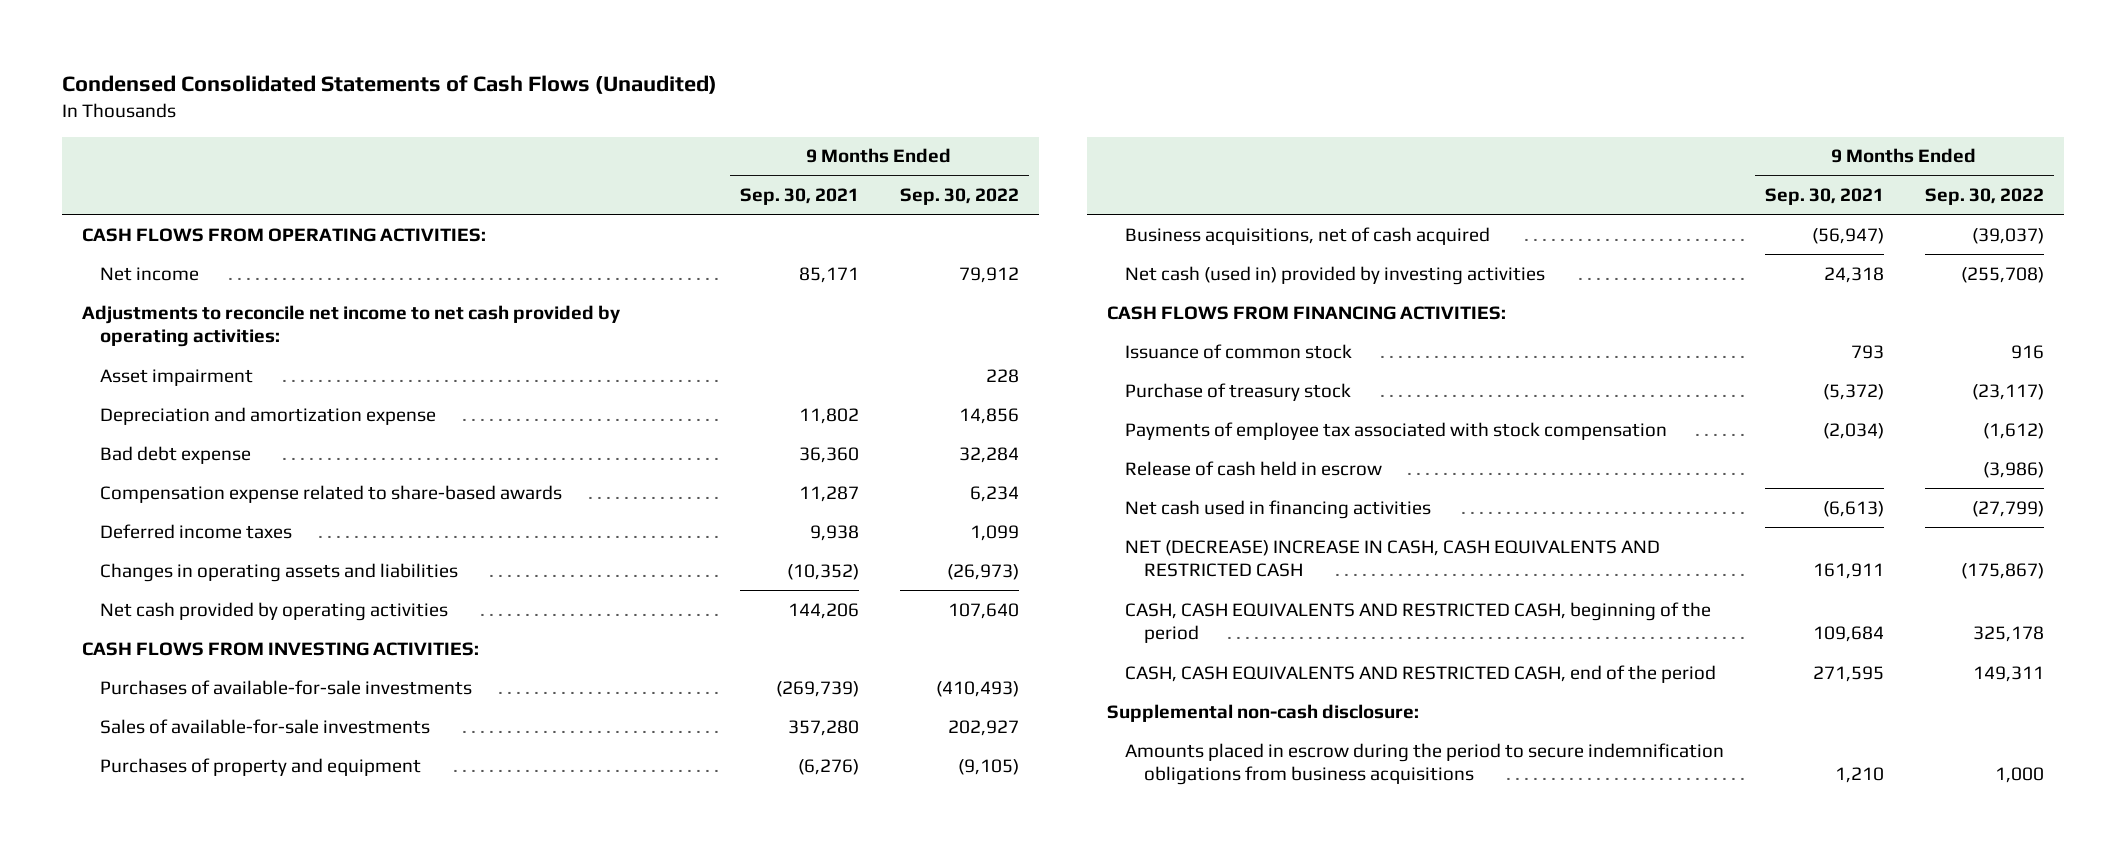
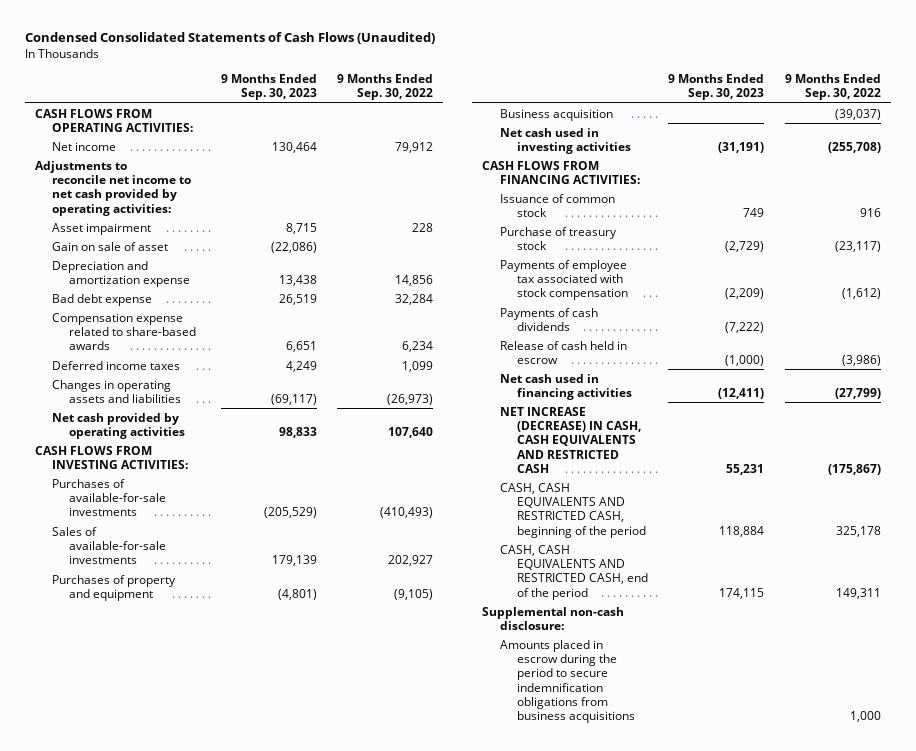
- | 9 Months Ended Sep. 30, 2021 | 9 Months Ended Sep. 30, 2022
+ | 9 Months Ended Sep. 30, 2023 | 9 Months Ended Sep. 30, 2022
+ Gain on sale of asset | (22,086) |
- Business acquisitions, net of cash acquired | (56,947) | (39,037)
- Net cash (used in) provided by investing activities | 24,318 | (255,708)
+ Business acquisition | | (39,037)
+ Net cash used in investing activities | (31,191) | (255,708)
+ Payments of cash dividends | (7,222) |
- NET (DECREASE) INCREASE IN CASH, CASH EQUIVALENTS AND RESTRICTED CASH | 161,911 | (175,867)
+ NET INCREASE (DECREASE) IN CASH, CASH EQUIVALENTS AND RESTRICTED CASH | 55,231 | (175,867)

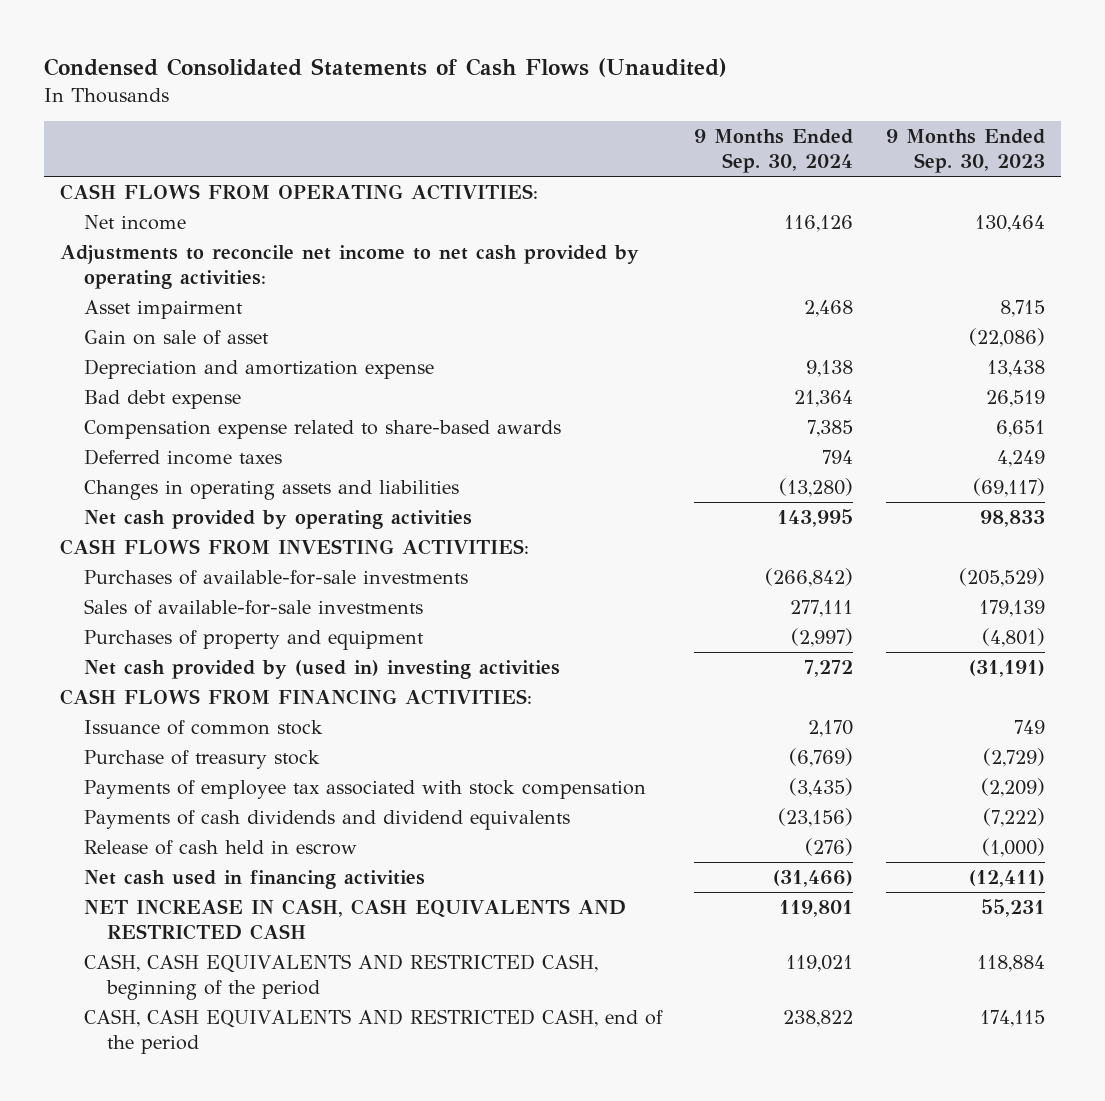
- | 9 Months Ended Sep. 30, 2023 | 9 Months Ended Sep. 30, 2022
+ | 9 Months Ended Sep. 30, 2024 | 9 Months Ended Sep. 30, 2023
- Business acquisition | | (39,037)
- Net cash used in investing activities | (31,191) | (255,708)
+ Net cash provided by (used in) investing activities | 7,272 | (31,191)
- Payments of cash dividends | (7,222) |
+ Payments of cash dividends and dividend equivalents | (23,156) | (7,222)
- NET INCREASE (DECREASE) IN CASH, CASH EQUIVALENTS AND RESTRICTED CASH | 55,231 | (175,867)
+ NET INCREASE IN CASH, CASH EQUIVALENTS AND RESTRICTED CASH | 119,801 | 55,231
- Supplemental non-cash disclosure:
- Amounts placed in escrow during the period to secure indemnification obligations from business acquisitions | | 1,000

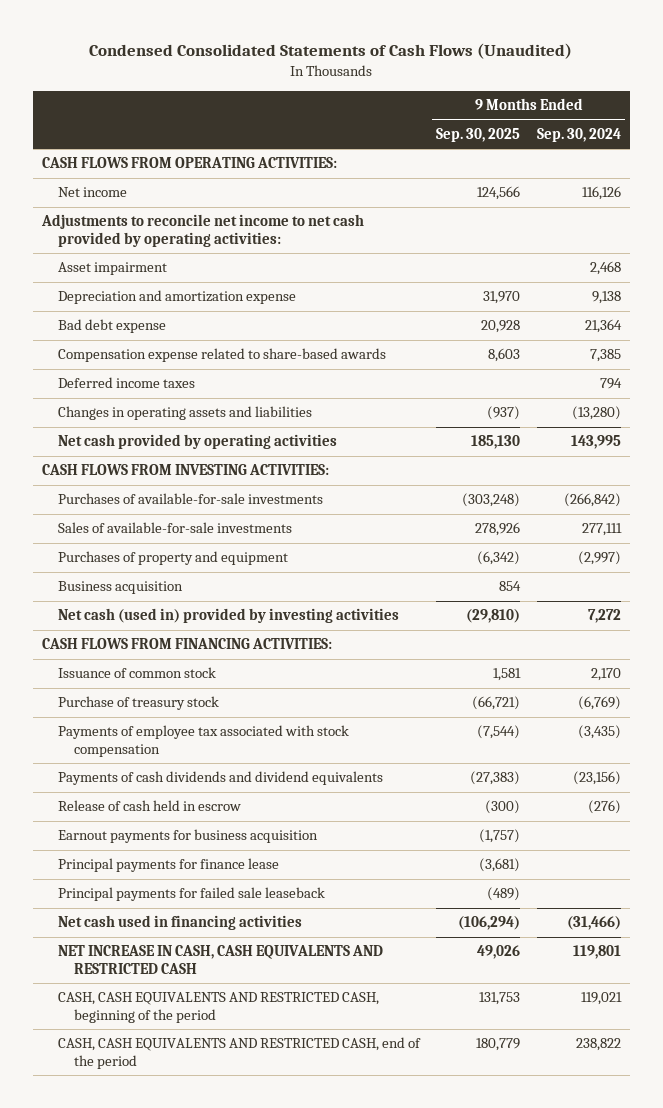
- | 9 Months Ended Sep. 30, 2024 | 9 Months Ended Sep. 30, 2023
+ | 9 Months Ended Sep. 30, 2025 | 9 Months Ended Sep. 30, 2024
- Gain on sale of asset | | (22,086)
- Net cash provided by (used in) investing activities | 7,272 | (31,191)
+ Business acquisition | 854 |
+ Net cash (used in) provided by investing activities | (29,810) | 7,272
+ Earnout payments for business acquisition | (1,757) |
+ Principal payments for finance lease | (3,681) |
+ Principal payments for failed sale leaseback | (489) |

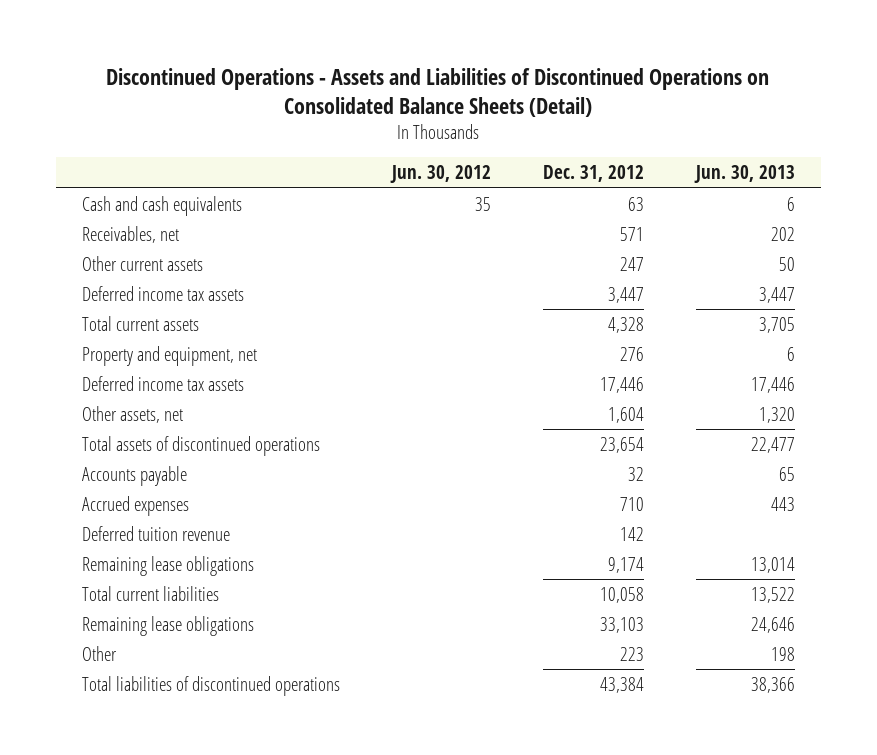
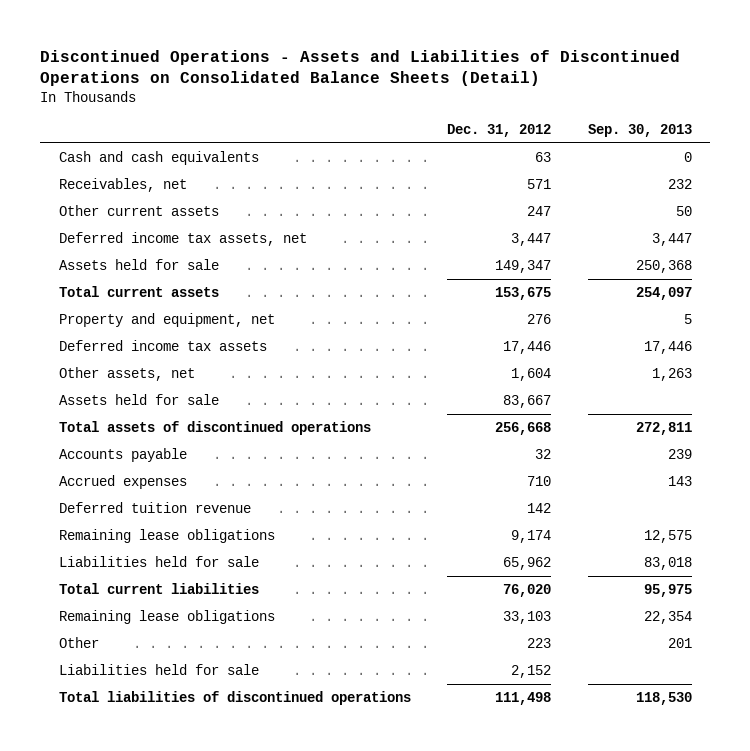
- | Jun. 30, 2012 | Dec. 31, 2012 | Jun. 30, 2013
+ | Dec. 31, 2012 | Sep. 30, 2013
- Deferred income tax assets | | 3,447 | 3,447
- Total current assets | | 4,328 | 3,705
+ Deferred income tax assets, net | 3,447 | 3,447
+ Assets held for sale | 149,347 | 250,368
+ Total current assets | 153,675 | 254,097
- Total assets of discontinued operations | | 23,654 | 22,477
+ Assets held for sale | 83,667 |
+ Total assets of discontinued operations | 256,668 | 272,811
- Total current liabilities | | 10,058 | 13,522
+ Liabilities held for sale | 65,962 | 83,018
+ Total current liabilities | 76,020 | 95,975
- Total liabilities of discontinued operations | | 43,384 | 38,366
+ Liabilities held for sale | 2,152 |
+ Total liabilities of discontinued operations | 111,498 | 118,530

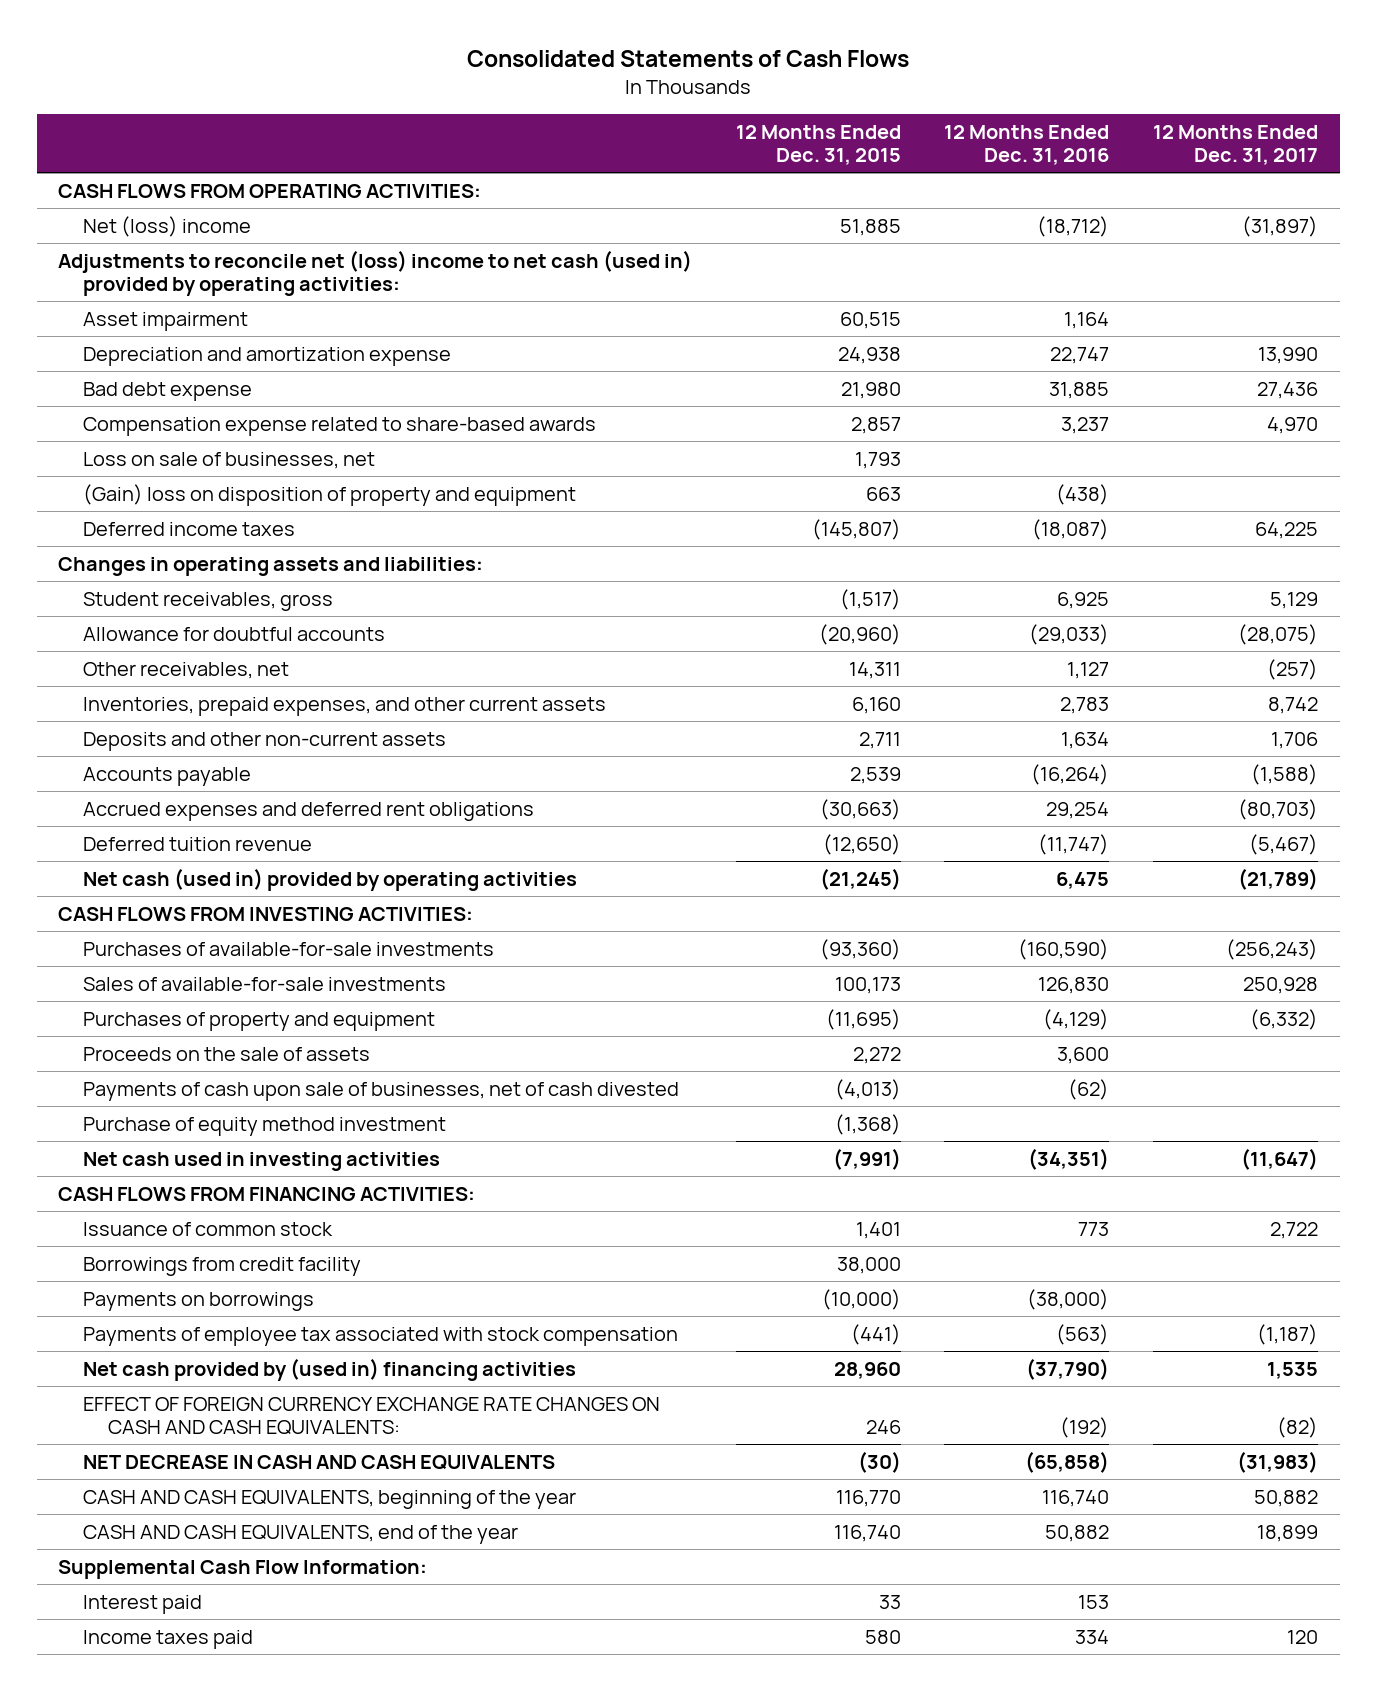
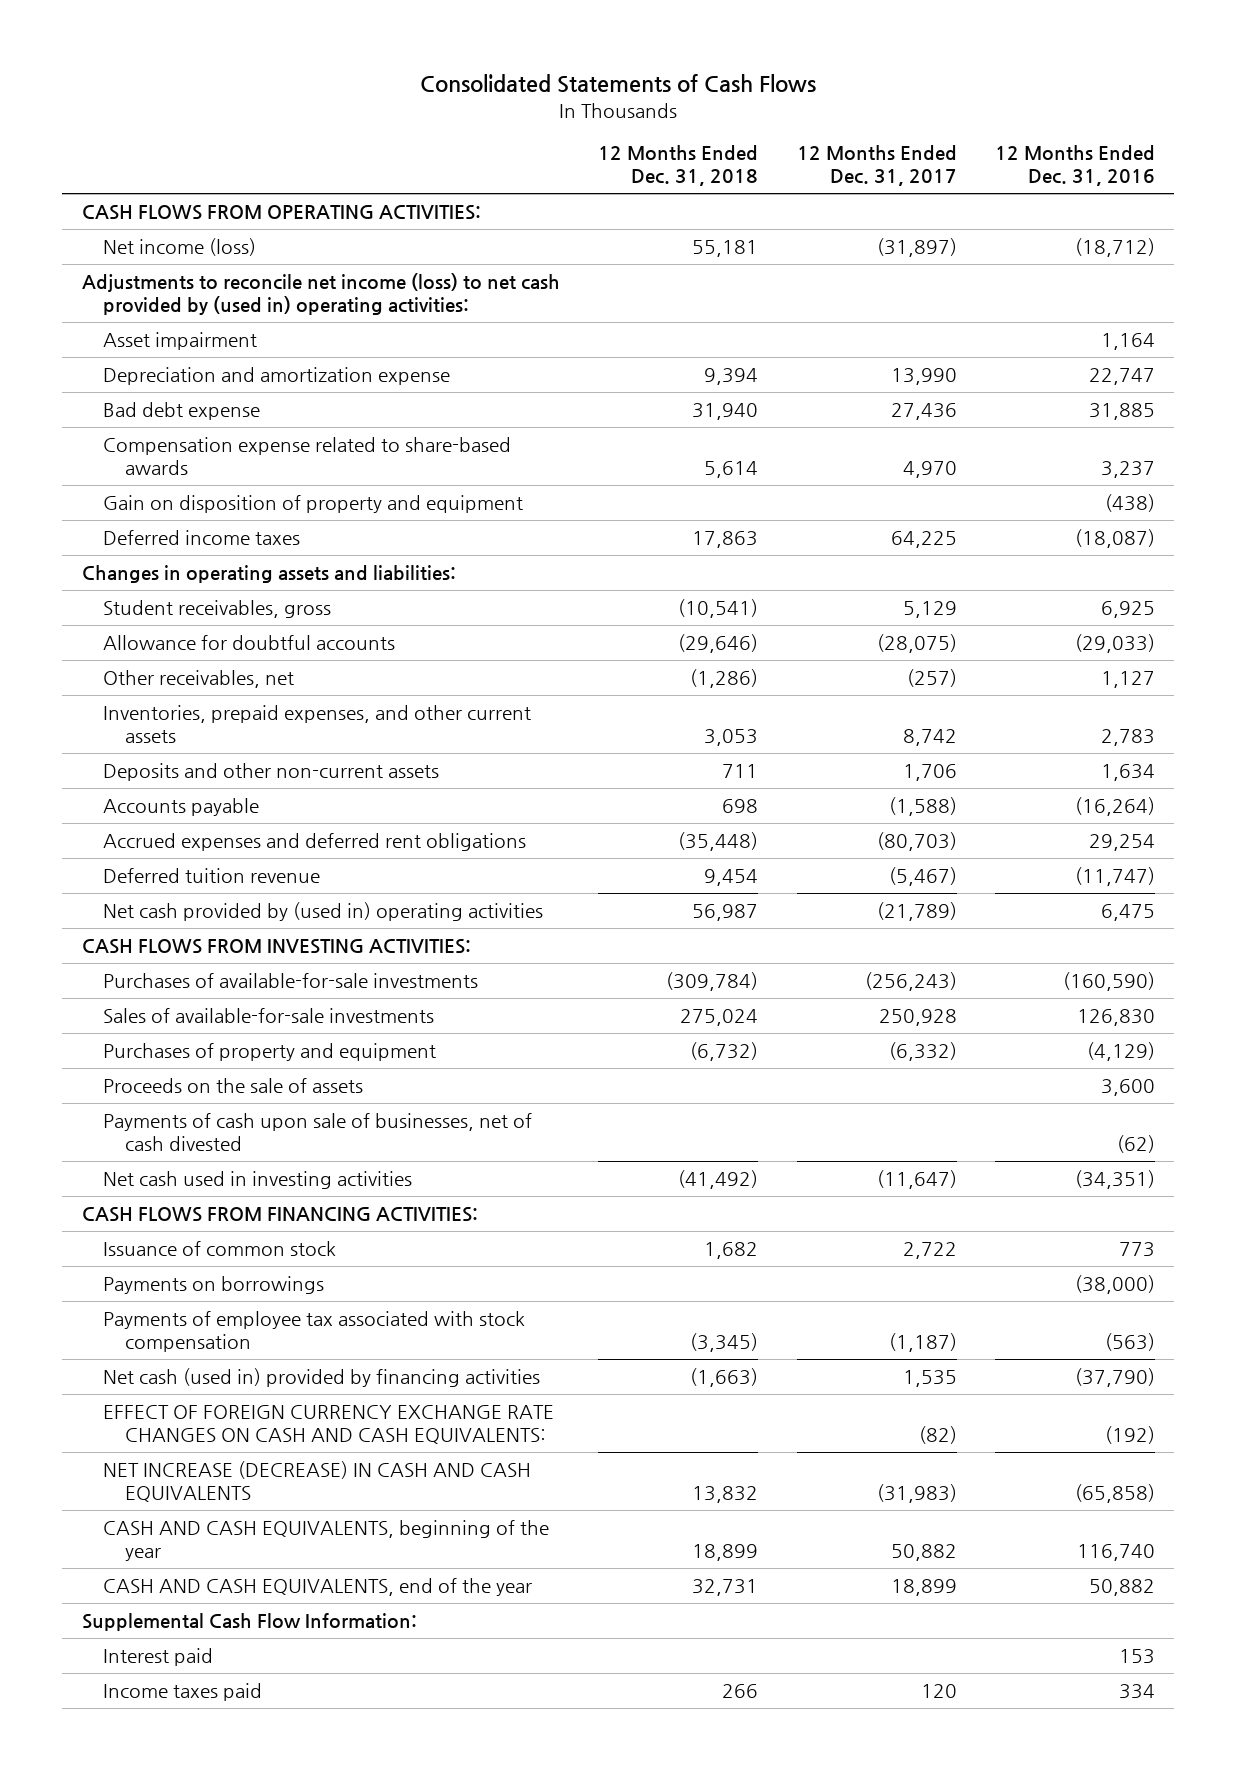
- | 12 Months Ended Dec. 31, 2015 | 12 Months Ended Dec. 31, 2016 | 12 Months Ended Dec. 31, 2017
+ | 12 Months Ended Dec. 31, 2018 | 12 Months Ended Dec. 31, 2017 | 12 Months Ended Dec. 31, 2016
- Net (loss) income | 51,885 | (18,712) | (31,897)
- Adjustments to reconcile net (loss) income to net cash (used in) provided by operating activities:
+ Net income (loss) | 55,181 | (31,897) | (18,712)
+ Adjustments to reconcile net income (loss) to net cash provided by (used in) operating activities:
- Loss on sale of businesses, net | 1,793 | |
- (Gain) loss on disposition of property and equipment | 663 | (438) |
+ Gain on disposition of property and equipment | | | (438)
- Net cash (used in) provided by operating activities | (21,245) | 6,475 | (21,789)
+ Net cash provided by (used in) operating activities | 56,987 | (21,789) | 6,475
- Purchase of equity method investment | (1,368) | |
- Borrowings from credit facility | 38,000 | |
- Net cash provided by (used in) financing activities | 28,960 | (37,790) | 1,535
+ Net cash (used in) provided by financing activities | (1,663) | 1,535 | (37,790)
- NET DECREASE IN CASH AND CASH EQUIVALENTS | (30) | (65,858) | (31,983)
+ NET INCREASE (DECREASE) IN CASH AND CASH EQUIVALENTS | 13,832 | (31,983) | (65,858)

